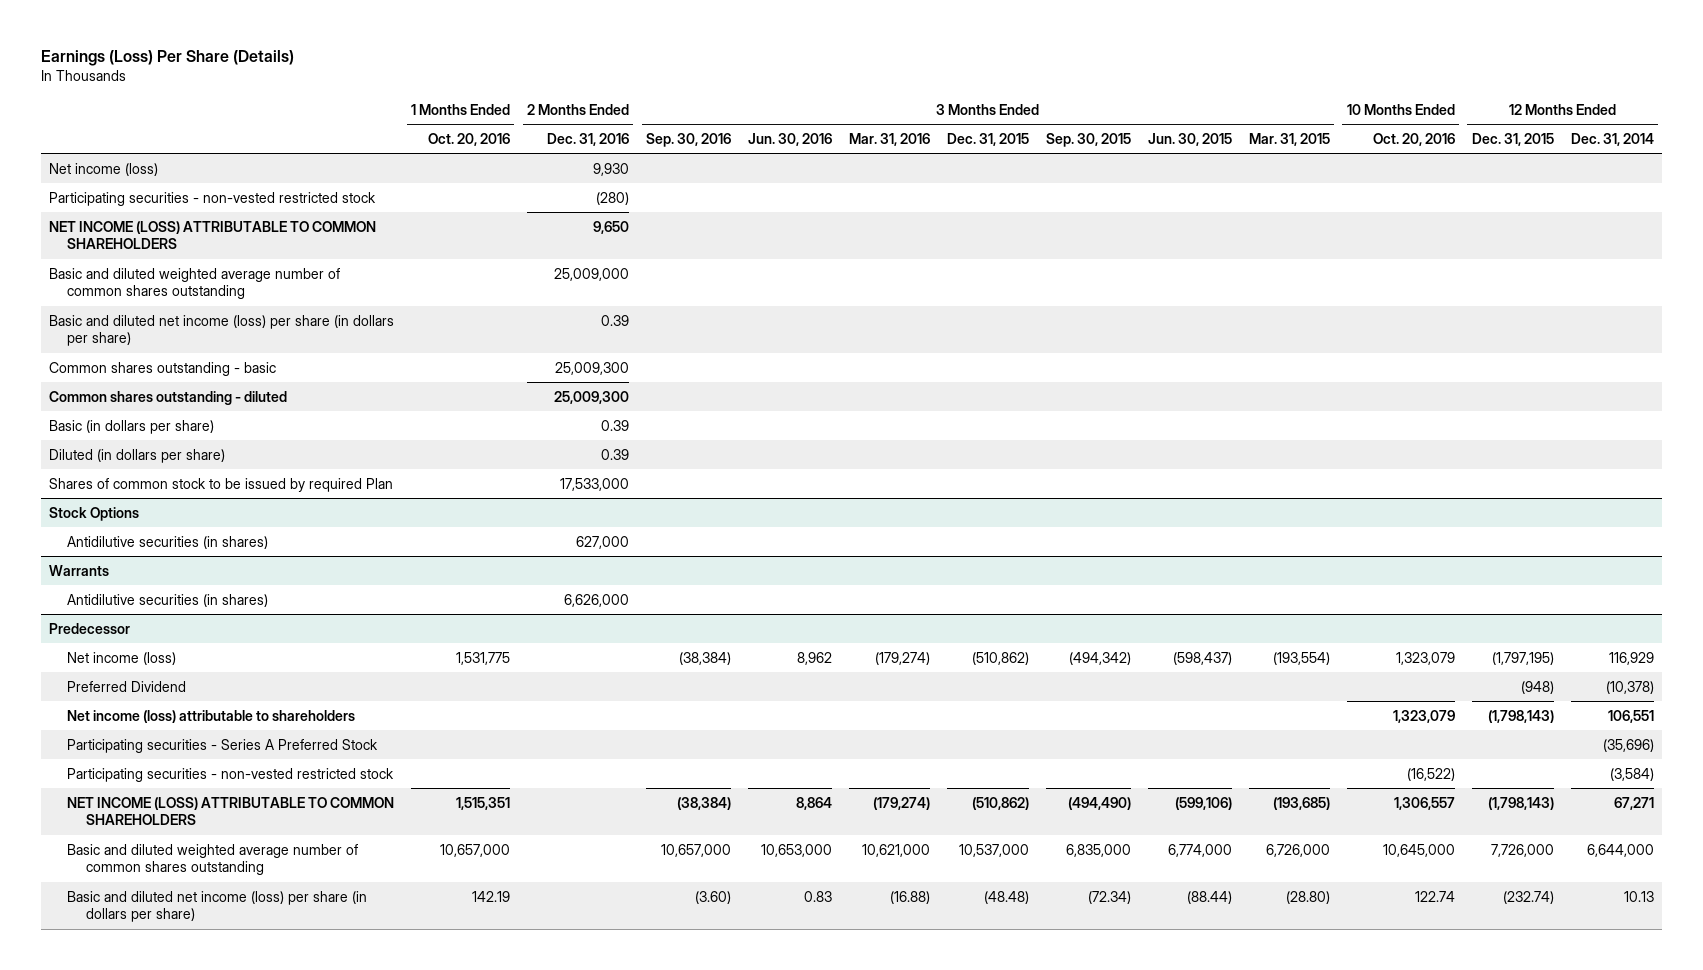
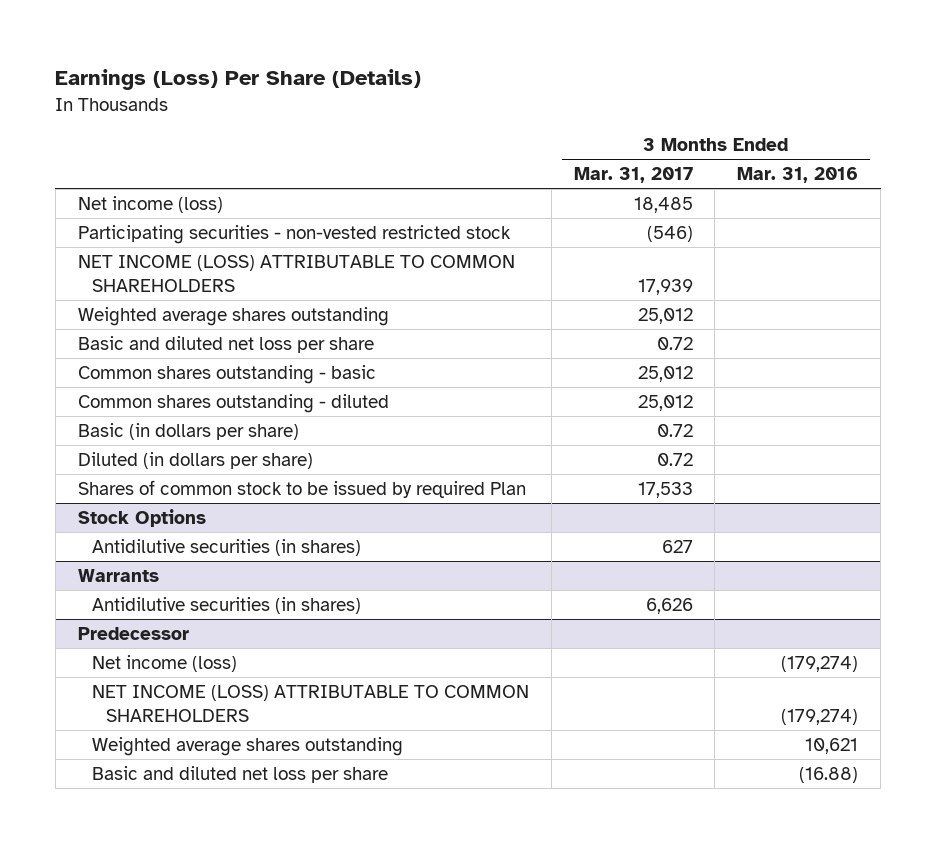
- | 1 Months Ended Oct. 20, 2016 | 2 Months Ended Dec. 31, 2016 | 3 Months Ended Sep. 30, 2016 | 3 Months Ended Jun. 30, 2016 | 3 Months Ended Mar. 31, 2016 | 3 Months Ended Dec. 31, 2015 | 3 Months Ended Sep. 30, 2015 | 3 Months Ended Jun. 30, 2015 | 3 Months Ended Mar. 31, 2015 | 10 Months Ended Oct. 20, 2016 | 12 Months Ended Dec. 31, 2015 | 12 Months Ended Dec. 31, 2014
+ | 3 Months Ended Mar. 31, 2017 | 3 Months Ended Mar. 31, 2016
- Basic and diluted weighted average number of common shares outstanding | | 25,009,000 | | | | | | | | | |
- Basic and diluted net income (loss) per share (in dollars per share) | | 0.39 | | | | | | | | | |
+ Weighted average shares outstanding | 25,012 |
+ Basic and diluted net loss per share | 0.72 |
@ Predecessor
- Preferred Dividend | | | | | | | | | | | (948) | (10,378)
- Net income (loss) attributable to shareholders | | | | | | | | | | 1,323,079 | (1,798,143) | 106,551
- Participating securities - Series A Preferred Stock | | | | | | | | | | | | (35,696)
- Participating securities - non-vested restricted stock | | | | | | | | | | (16,522) | | (3,584)
- Basic and diluted weighted average number of common shares outstanding | 10,657,000 | | 10,657,000 | 10,653,000 | 10,621,000 | 10,537,000 | 6,835,000 | 6,774,000 | 6,726,000 | 10,645,000 | 7,726,000 | 6,644,000
- Basic and diluted net income (loss) per share (in dollars per share) | 142.19 | | (3.60) | 0.83 | (16.88) | (48.48) | (72.34) | (88.44) | (28.80) | 122.74 | (232.74) | 10.13
+ Weighted average shares outstanding | | 10,621
+ Basic and diluted net loss per share | | (16.88)

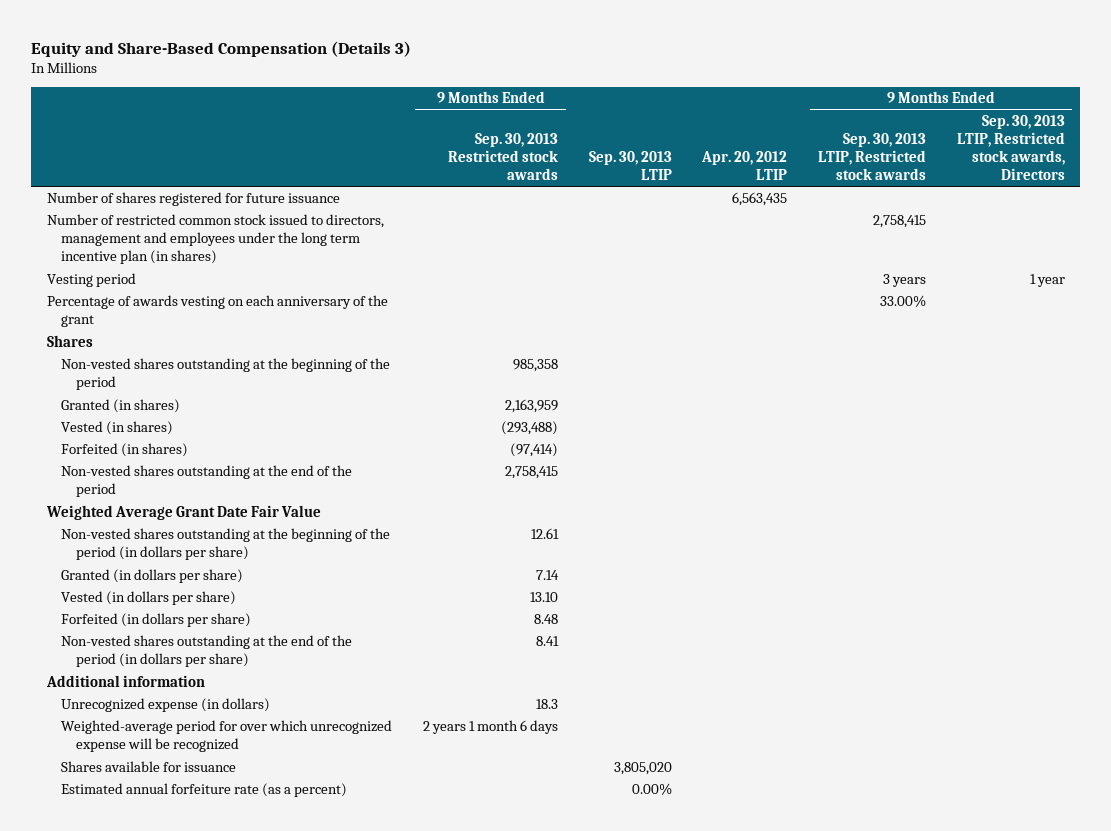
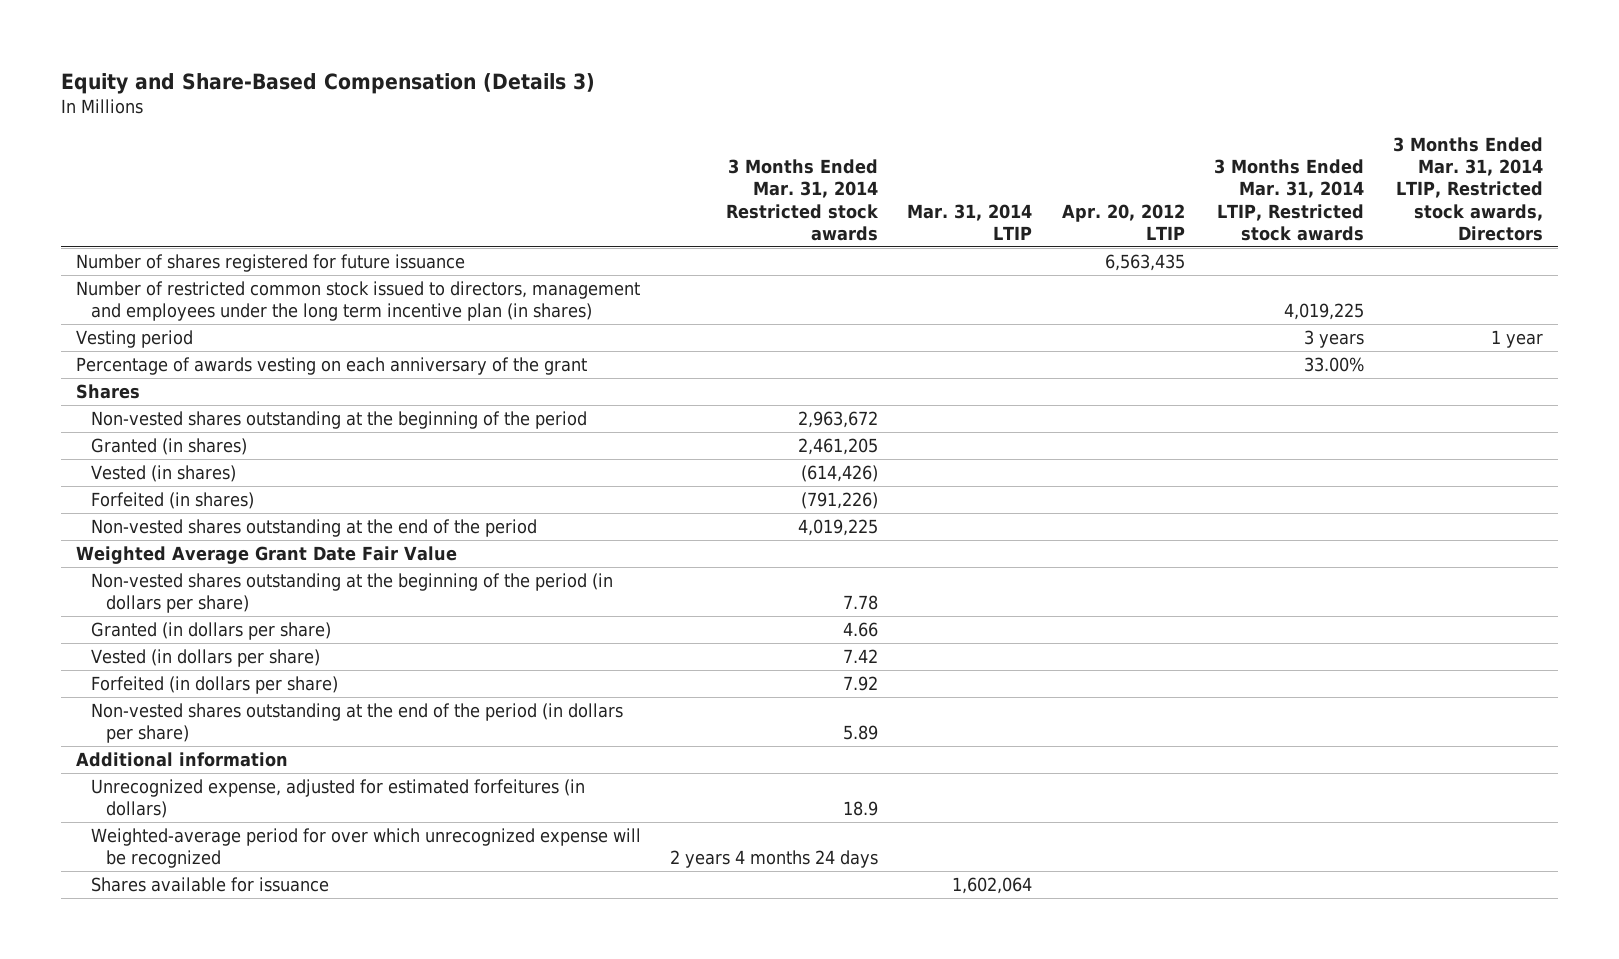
- | 9 Months Ended Sep. 30, 2013 Restricted stock awards | Sep. 30, 2013 LTIP | Apr. 20, 2012 LTIP | 9 Months Ended Sep. 30, 2013 LTIP, Restricted stock awards | 9 Months Ended Sep. 30, 2013 LTIP, Restricted stock awards, Directors
+ | 3 Months Ended Mar. 31, 2014 Restricted stock awards | Mar. 31, 2014 LTIP | Apr. 20, 2012 LTIP | 3 Months Ended Mar. 31, 2014 LTIP, Restricted stock awards | 3 Months Ended Mar. 31, 2014 LTIP, Restricted stock awards, Directors
- Unrecognized expense (in dollars) | 18.3 | | | |
+ Unrecognized expense, adjusted for estimated forfeitures (in dollars) | 18.9 | | | |
- Estimated annual forfeiture rate (as a percent) | | 0.00% | | |

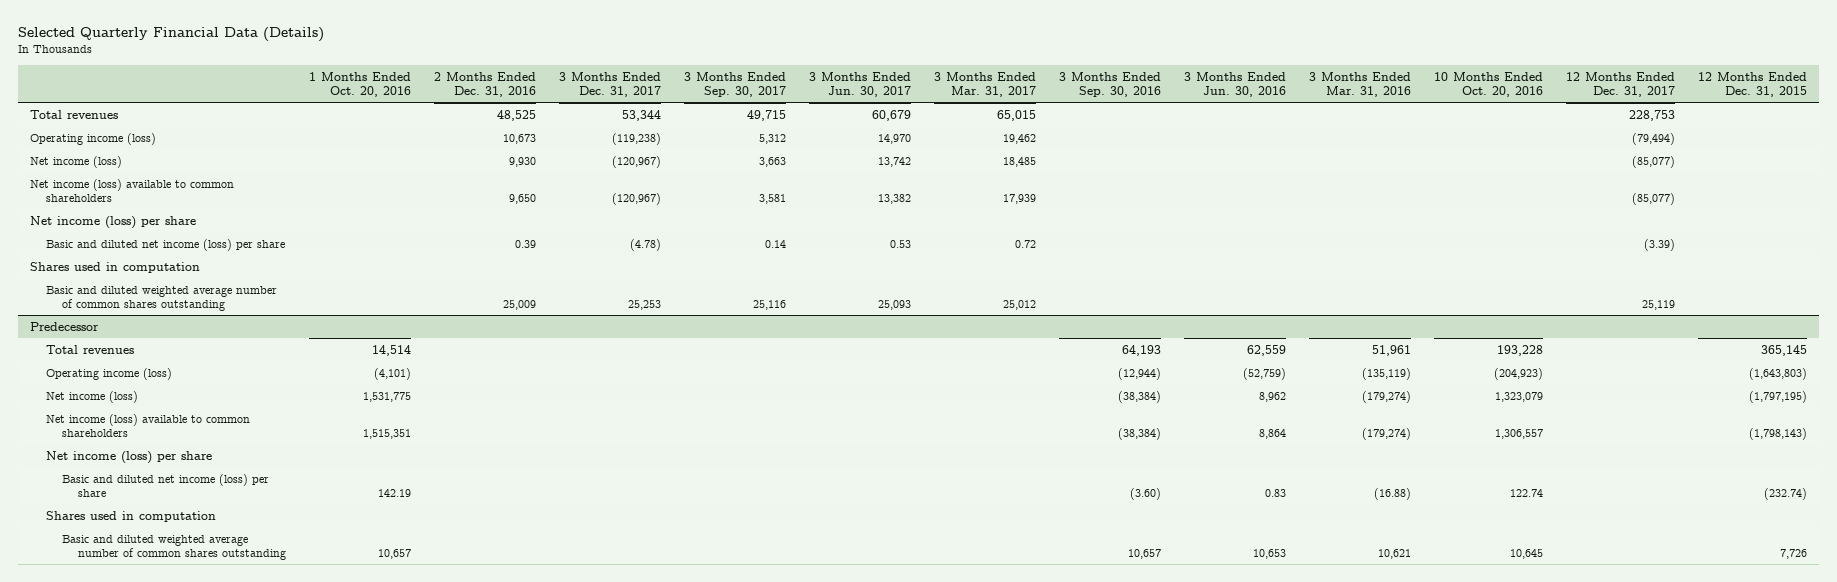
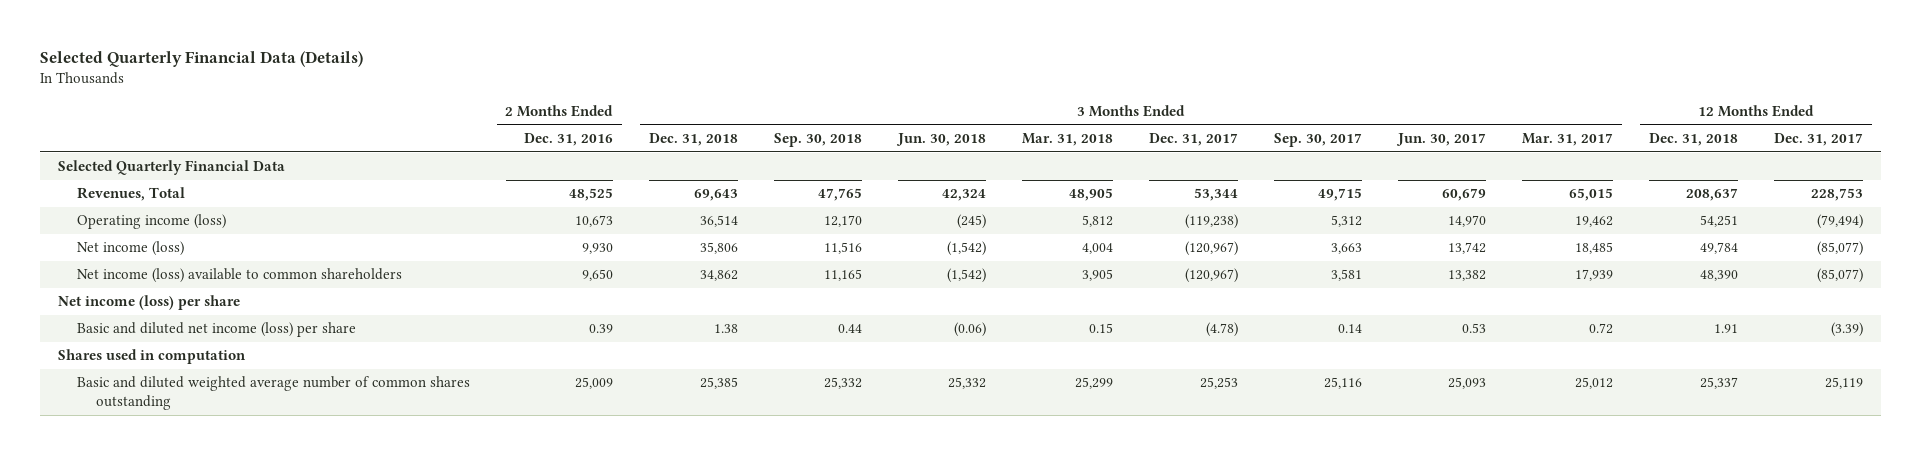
- | 1 Months Ended Oct. 20, 2016 | 2 Months Ended Dec. 31, 2016 | 3 Months Ended Dec. 31, 2017 | 3 Months Ended Sep. 30, 2017 | 3 Months Ended Jun. 30, 2017 | 3 Months Ended Mar. 31, 2017 | 3 Months Ended Sep. 30, 2016 | 3 Months Ended Jun. 30, 2016 | 3 Months Ended Mar. 31, 2016 | 10 Months Ended Oct. 20, 2016 | 12 Months Ended Dec. 31, 2017 | 12 Months Ended Dec. 31, 2015
+ | 2 Months Ended Dec. 31, 2016 | 3 Months Ended Dec. 31, 2018 | 3 Months Ended Sep. 30, 2018 | 3 Months Ended Jun. 30, 2018 | 3 Months Ended Mar. 31, 2018 | 3 Months Ended Dec. 31, 2017 | 3 Months Ended Sep. 30, 2017 | 3 Months Ended Jun. 30, 2017 | 3 Months Ended Mar. 31, 2017 | 12 Months Ended Dec. 31, 2018 | 12 Months Ended Dec. 31, 2017
- Total revenues | | 48,525 | 53,344 | 49,715 | 60,679 | 65,015 | | | | | 228,753 |
+ Selected Quarterly Financial Data
+ Revenues, Total | 48,525 | 69,643 | 47,765 | 42,324 | 48,905 | 53,344 | 49,715 | 60,679 | 65,015 | 208,637 | 228,753
- Predecessor
- Total revenues | 14,514 | | | | | | 64,193 | 62,559 | 51,961 | 193,228 | | 365,145
- Operating income (loss) | (4,101) | | | | | | (12,944) | (52,759) | (135,119) | (204,923) | | (1,643,803)
- Net income (loss) | 1,531,775 | | | | | | (38,384) | 8,962 | (179,274) | 1,323,079 | | (1,797,195)
- Net income (loss) available to common shareholders | 1,515,351 | | | | | | (38,384) | 8,864 | (179,274) | 1,306,557 | | (1,798,143)
- Net income (loss) per share
- Basic and diluted net income (loss) per share | 142.19 | | | | | | (3.60) | 0.83 | (16.88) | 122.74 | | (232.74)
- Shares used in computation
- Basic and diluted weighted average number of common shares outstanding | 10,657 | | | | | | 10,657 | 10,653 | 10,621 | 10,645 | | 7,726

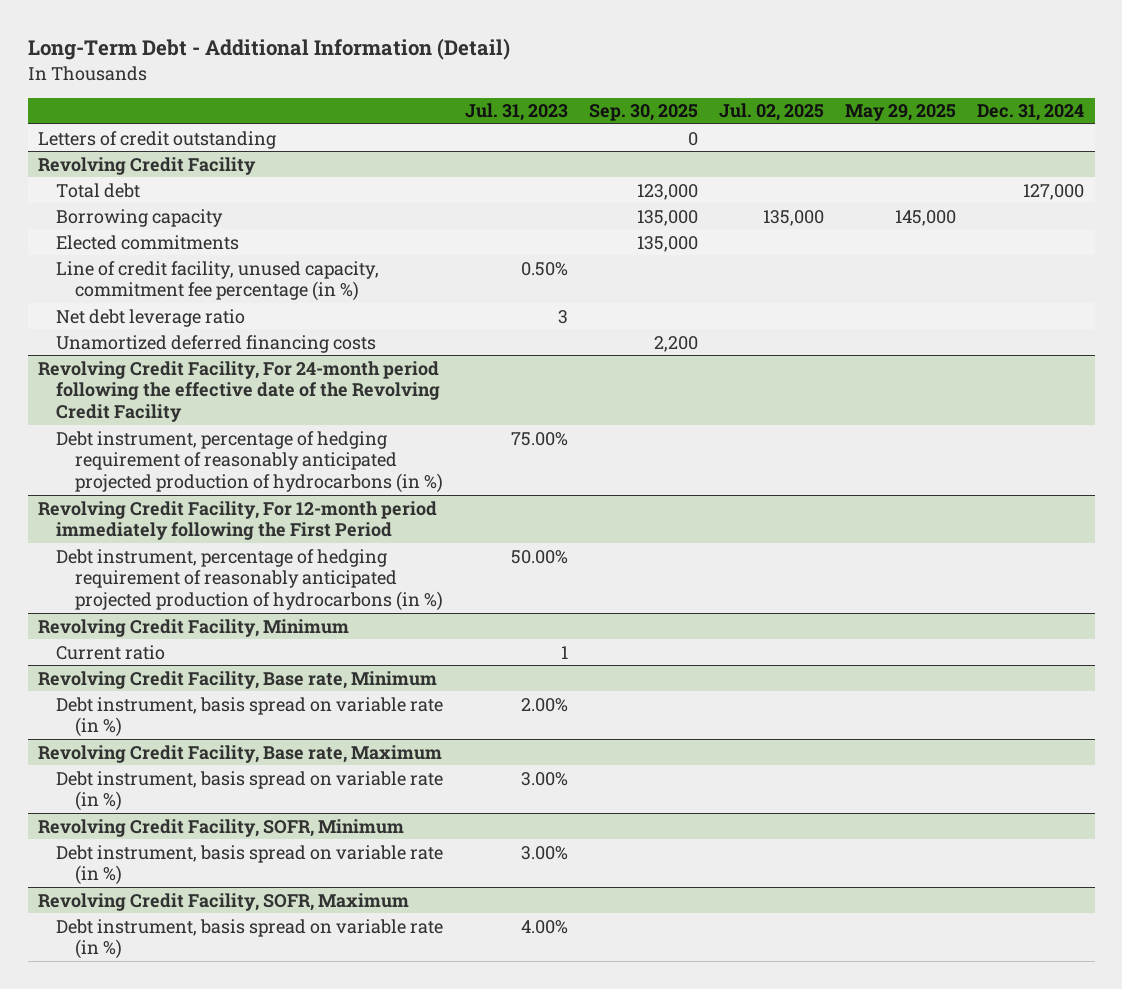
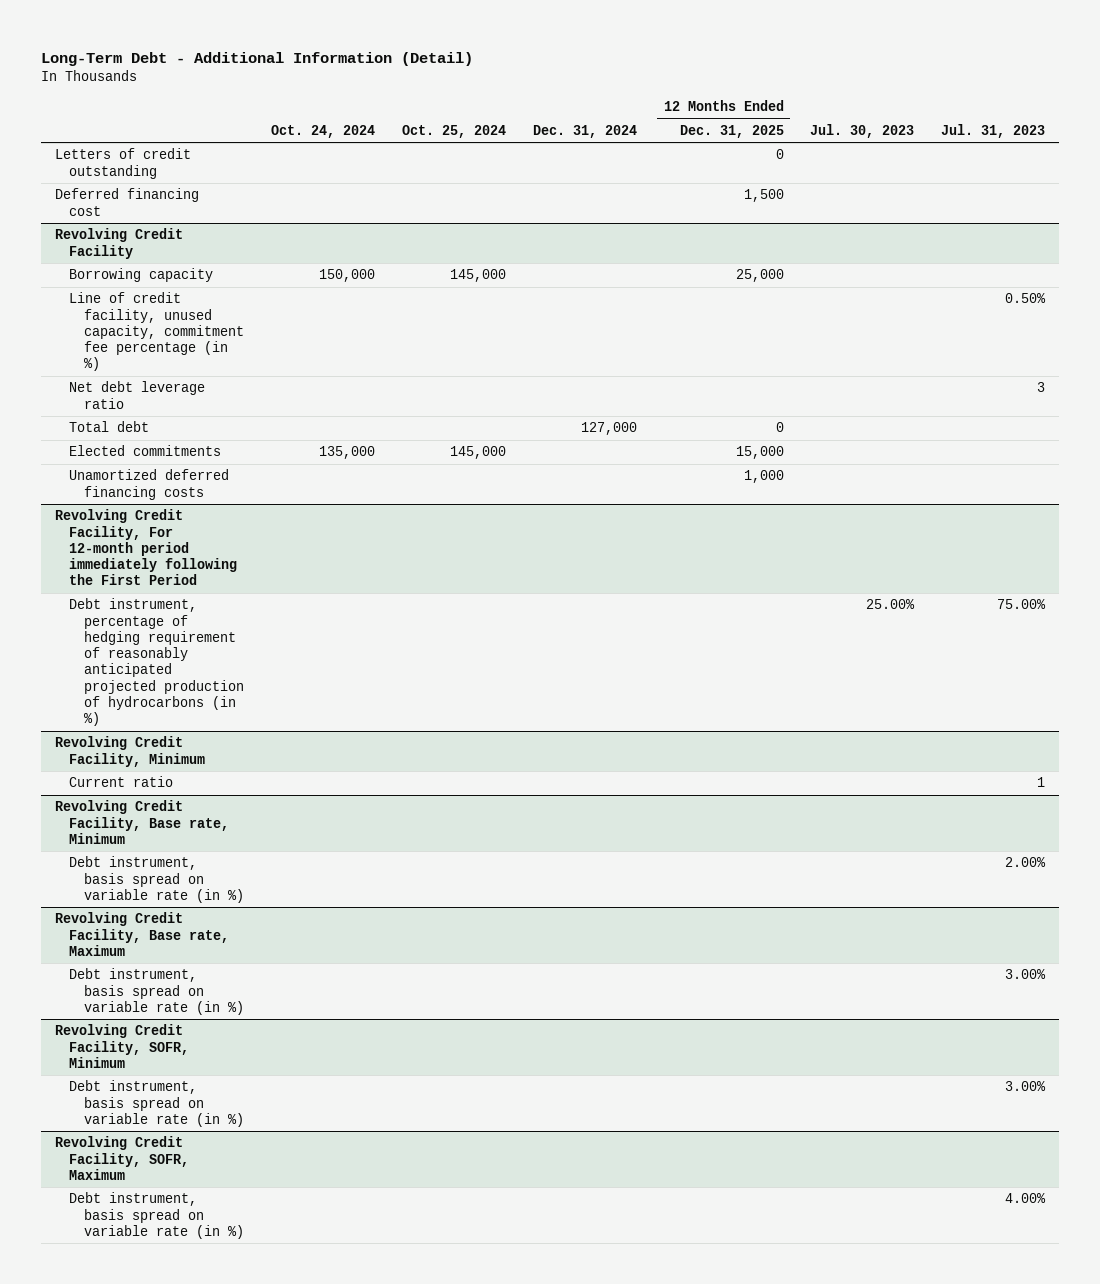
- | Jul. 31, 2023 | Sep. 30, 2025 | Jul. 02, 2025 | May 29, 2025 | Dec. 31, 2024
+ | Oct. 24, 2024 | Oct. 25, 2024 | Dec. 31, 2024 | 12 Months Ended Dec. 31, 2025 | Jul. 30, 2023 | Jul. 31, 2023
+ Deferred financing cost | | | | 1,500 | |
@ Revolving Credit Facility
moved down: Total debt | | | 127,000 | 0 | |
moved down: Elected commitments | 135,000 | 145,000 | | 15,000 | |
- Revolving Credit Facility, For 24-month period following the effective date of the Revolving Credit Facility
- Debt instrument, percentage of hedging requirement of reasonably anticipated projected production of hydrocarbons (in %) | 75.00% | | | |
@ Revolving Credit Facility, For 12-month period immediately following the First Period
- Debt instrument, percentage of hedging requirement of reasonably anticipated projected production of hydrocarbons (in %) | 50.00% | | | |
+ Debt instrument, percentage of hedging requirement of reasonably anticipated projected production of hydrocarbons (in %) | | | | | 25.00% | 75.00%

